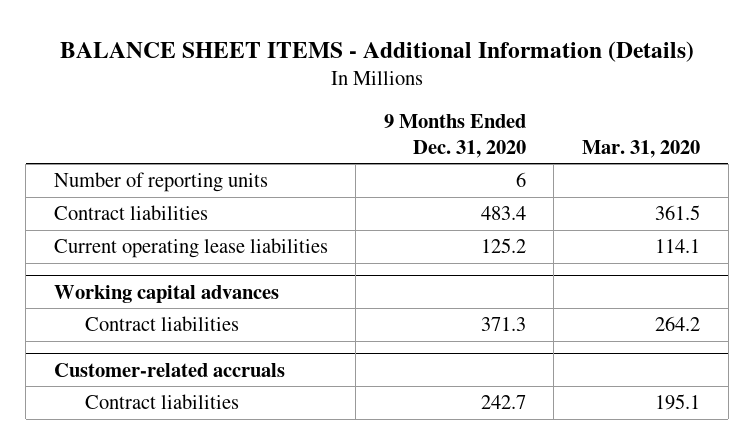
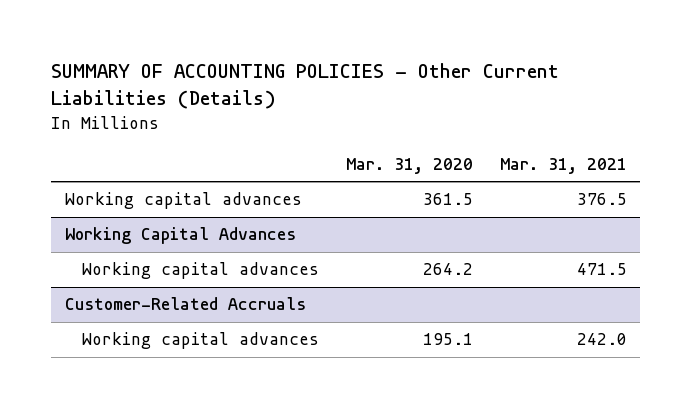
- BALANCE SHEET ITEMS - Additional Information (Details)
+ SUMMARY OF ACCOUNTING POLICIES - Other Current Liabilities (Details)
- | 9 Months Ended Dec. 31, 2020 | Mar. 31, 2020
+ | Mar. 31, 2020 | Mar. 31, 2021
- Number of reporting units | 6 |
- Contract liabilities | 483.4 | 361.5
- Current operating lease liabilities | 125.2 | 114.1
- Working capital advances
- Contract liabilities | 371.3 | 264.2
- Customer-related accruals
- Contract liabilities | 242.7 | 195.1
+ Working capital advances | 361.5 | 376.5
+ Working Capital Advances
+ Working capital advances | 264.2 | 471.5
+ Customer-Related Accruals
+ Working capital advances | 195.1 | 242.0

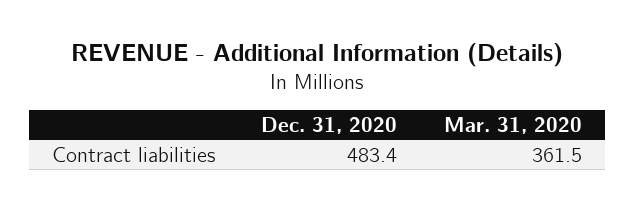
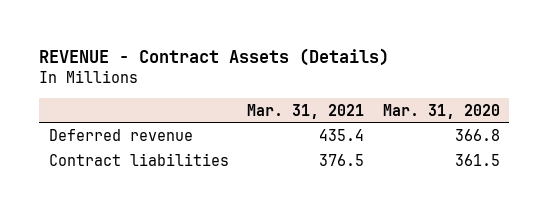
- REVENUE - Additional Information (Details)
+ REVENUE - Contract Assets (Details)
- | Dec. 31, 2020 | Mar. 31, 2020
+ | Mar. 31, 2021 | Mar. 31, 2020
+ Deferred revenue | 435.4 | 366.8

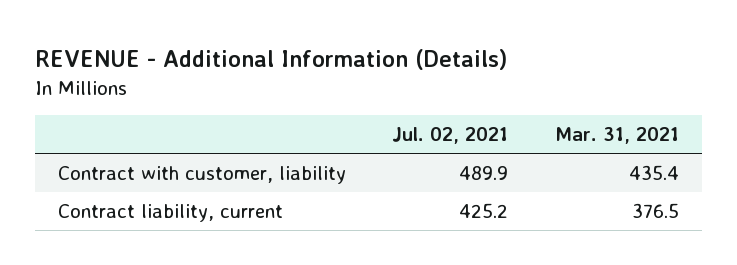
- REVENUE - Contract Assets (Details)
+ REVENUE - Additional Information (Details)
- | Mar. 31, 2021 | Mar. 31, 2020
+ | Jul. 02, 2021 | Mar. 31, 2021
- Deferred revenue | 435.4 | 366.8
- Contract liabilities | 376.5 | 361.5
+ Contract with customer, liability | 489.9 | 435.4
+ Contract liability, current | 425.2 | 376.5

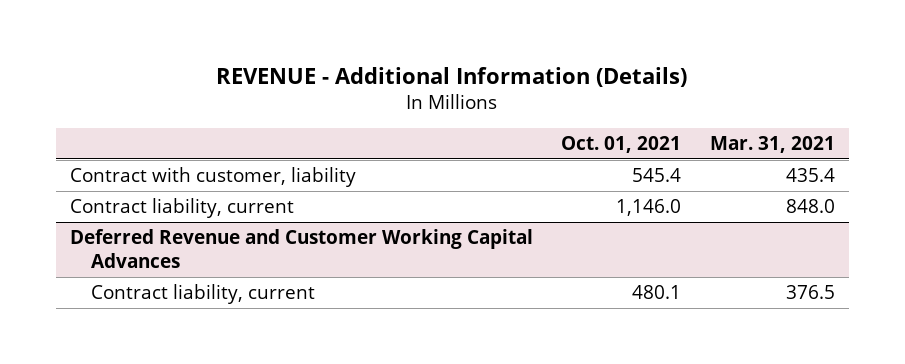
- | Jul. 02, 2021 | Mar. 31, 2021
+ | Oct. 01, 2021 | Mar. 31, 2021
+ Contract liability, current | 1,146.0 | 848.0
+ Deferred Revenue and Customer Working Capital Advances

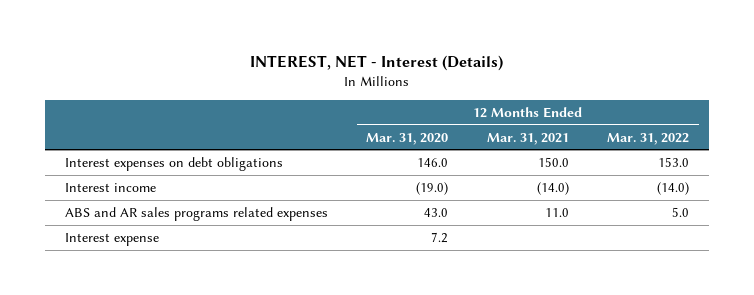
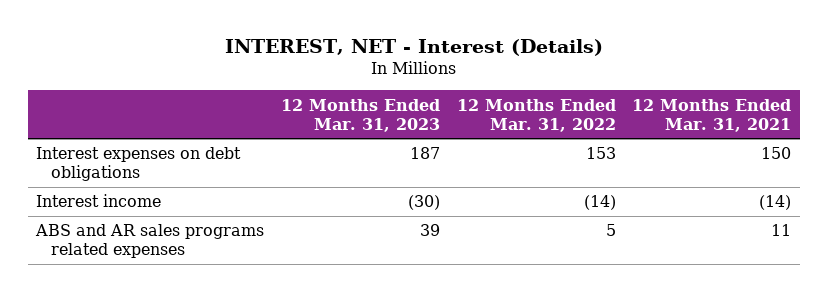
- | 12 Months Ended Mar. 31, 2020 | 12 Months Ended Mar. 31, 2021 | 12 Months Ended Mar. 31, 2022
+ | 12 Months Ended Mar. 31, 2023 | 12 Months Ended Mar. 31, 2022 | 12 Months Ended Mar. 31, 2021
- Interest expenses on debt obligations | 146.0 | 150.0 | 153.0
- Interest income | (19.0) | (14.0) | (14.0)
- ABS and AR sales programs related expenses | 43.0 | 11.0 | 5.0
- Interest expense | 7.2 | |
+ Interest expenses on debt obligations | 187 | 153 | 150
+ Interest income | (30) | (14) | (14)
+ ABS and AR sales programs related expenses | 39 | 5 | 11

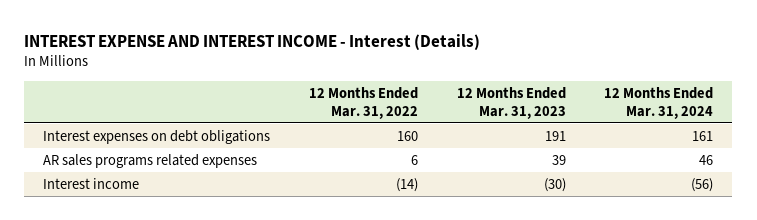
- INTEREST, NET - Interest (Details)
+ INTEREST EXPENSE AND INTEREST INCOME - Interest (Details)
- | 12 Months Ended Mar. 31, 2023 | 12 Months Ended Mar. 31, 2022 | 12 Months Ended Mar. 31, 2021
+ | 12 Months Ended Mar. 31, 2022 | 12 Months Ended Mar. 31, 2023 | 12 Months Ended Mar. 31, 2024
- Interest expenses on debt obligations | 187 | 153 | 150
+ Interest expenses on debt obligations | 160 | 191 | 161
+ AR sales programs related expenses | 6 | 39 | 46
- ABS and AR sales programs related expenses | 39 | 5 | 11

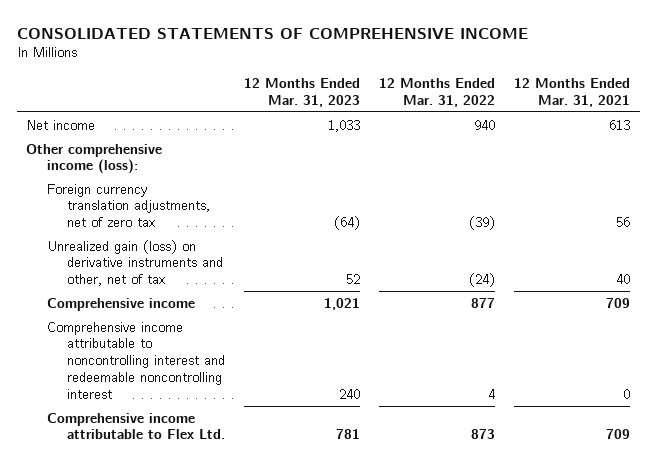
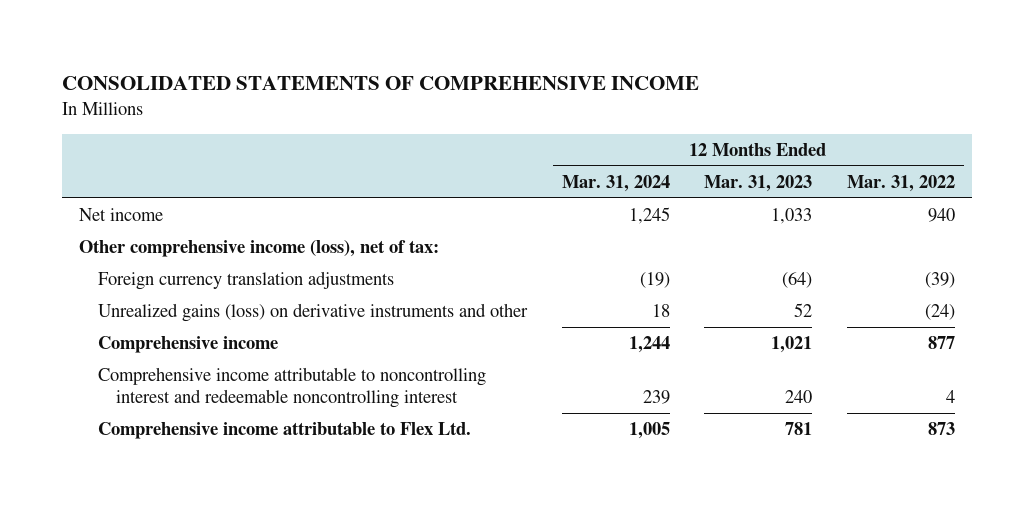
- | 12 Months Ended Mar. 31, 2023 | 12 Months Ended Mar. 31, 2022 | 12 Months Ended Mar. 31, 2021
+ | 12 Months Ended Mar. 31, 2024 | 12 Months Ended Mar. 31, 2023 | 12 Months Ended Mar. 31, 2022
- Other comprehensive income (loss):
- Foreign currency translation adjustments, net of zero tax | (64) | (39) | 56
- Unrealized gain (loss) on derivative instruments and other, net of tax | 52 | (24) | 40
+ Other comprehensive income (loss), net of tax:
+ Foreign currency translation adjustments | (19) | (64) | (39)
+ Unrealized gains (loss) on derivative instruments and other | 18 | 52 | (24)

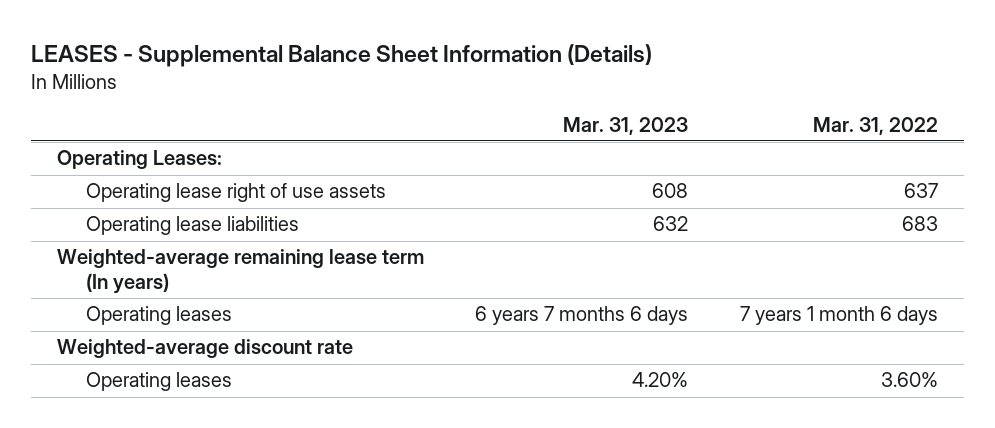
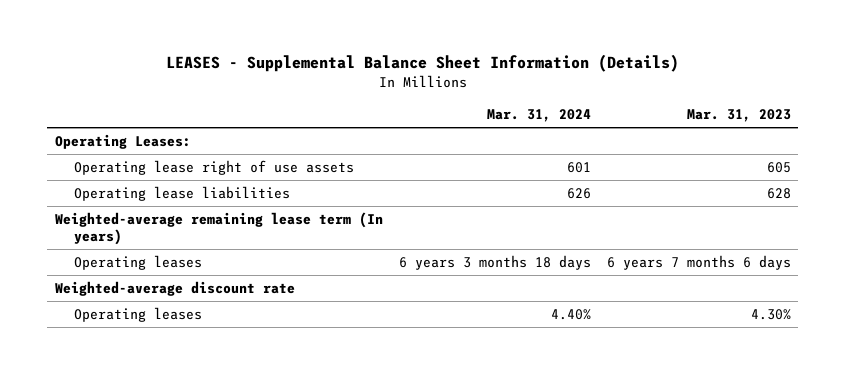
- | Mar. 31, 2023 | Mar. 31, 2022
+ | Mar. 31, 2024 | Mar. 31, 2023
- Operating lease right of use assets | 608 | 637
- Operating lease liabilities | 632 | 683
+ Operating lease right of use assets | 601 | 605
+ Operating lease liabilities | 626 | 628
- Operating leases | 4.20% | 3.60%
+ Operating leases | 4.40% | 4.30%

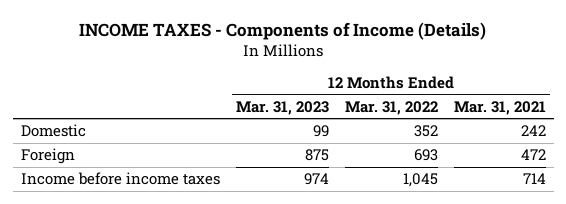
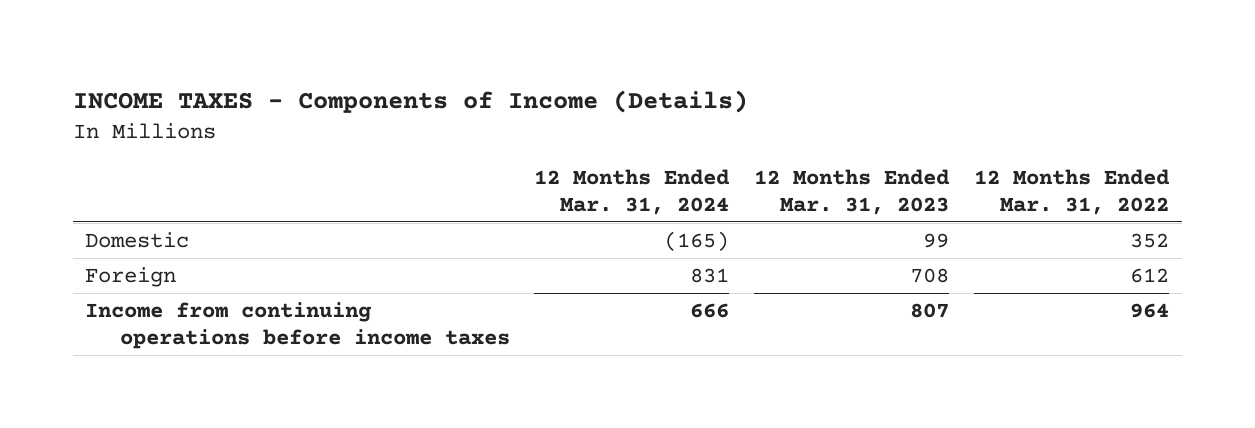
- | 12 Months Ended Mar. 31, 2023 | 12 Months Ended Mar. 31, 2022 | 12 Months Ended Mar. 31, 2021
+ | 12 Months Ended Mar. 31, 2024 | 12 Months Ended Mar. 31, 2023 | 12 Months Ended Mar. 31, 2022
- Foreign | 875 | 693 | 472
- Income before income taxes | 974 | 1,045 | 714
+ Foreign | 831 | 708 | 612
+ Income from continuing operations before income taxes | 666 | 807 | 964

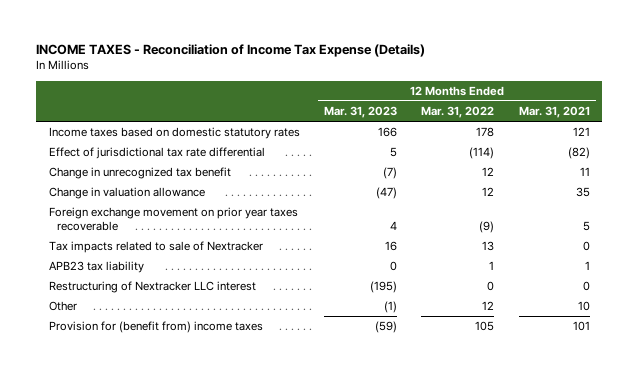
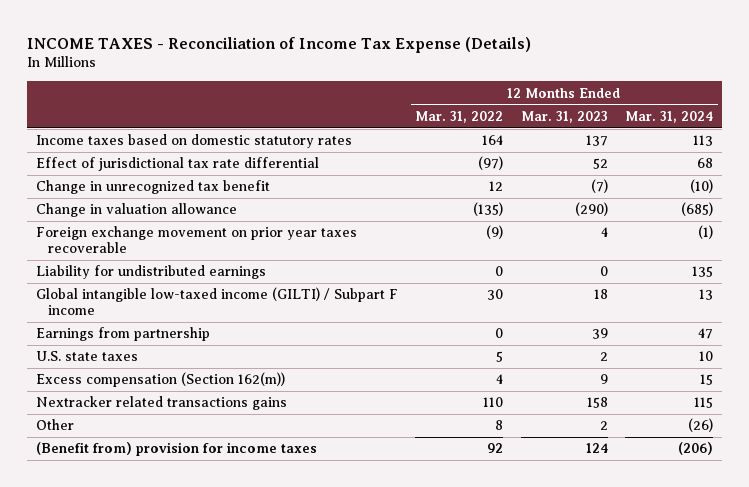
- | 12 Months Ended Mar. 31, 2023 | 12 Months Ended Mar. 31, 2022 | 12 Months Ended Mar. 31, 2021
+ | 12 Months Ended Mar. 31, 2022 | 12 Months Ended Mar. 31, 2023 | 12 Months Ended Mar. 31, 2024
- Income taxes based on domestic statutory rates | 166 | 178 | 121
- Effect of jurisdictional tax rate differential | 5 | (114) | (82)
+ Income taxes based on domestic statutory rates | 164 | 137 | 113
+ Effect of jurisdictional tax rate differential | (97) | 52 | 68
- Change in valuation allowance | (47) | 12 | 35
+ Change in valuation allowance | (135) | (290) | (685)
- Tax impacts related to sale of Nextracker | 16 | 13 | 0
- APB23 tax liability | 0 | 1 | 1
- Restructuring of Nextracker LLC interest | (195) | 0 | 0
- Other | (1) | 12 | 10
- Provision for (benefit from) income taxes | (59) | 105 | 101
+ Liability for undistributed earnings | 0 | 0 | 135
+ Global intangible low-taxed income (GILTI) / Subpart F income | 30 | 18 | 13
+ Earnings from partnership | 0 | 39 | 47
+ U.S. state taxes | 5 | 2 | 10
+ Excess compensation (Section 162(m)) | 4 | 9 | 15
+ Nextracker related transactions gains | 110 | 158 | 115
+ Other | 8 | 2 | (26)
+ (Benefit from) provision for income taxes | 92 | 124 | (206)

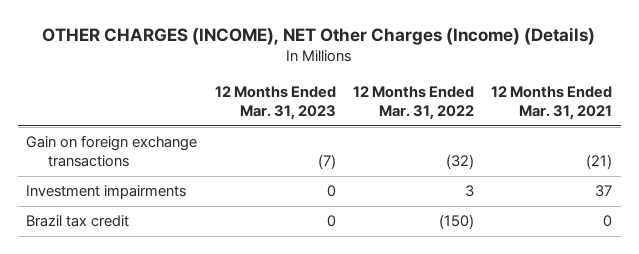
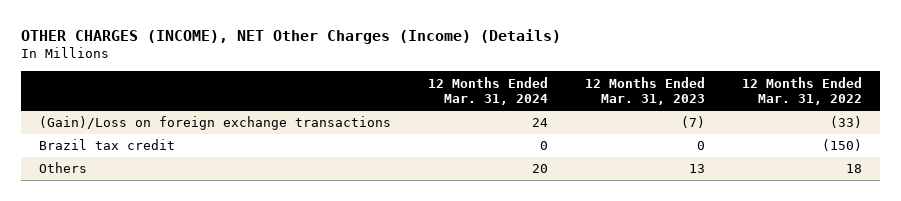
- | 12 Months Ended Mar. 31, 2023 | 12 Months Ended Mar. 31, 2022 | 12 Months Ended Mar. 31, 2021
+ | 12 Months Ended Mar. 31, 2024 | 12 Months Ended Mar. 31, 2023 | 12 Months Ended Mar. 31, 2022
- Gain on foreign exchange transactions | (7) | (32) | (21)
- Investment impairments | 0 | 3 | 37
+ (Gain)/Loss on foreign exchange transactions | 24 | (7) | (33)
+ Others | 20 | 13 | 18

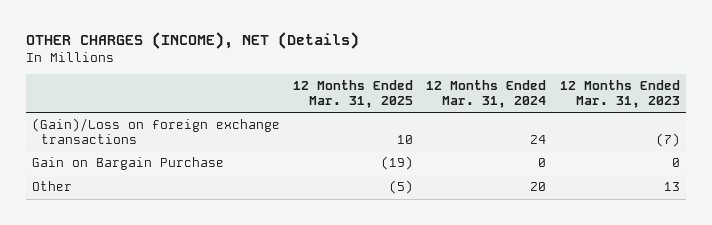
- OTHER CHARGES (INCOME), NET Other Charges (Income) (Details)
+ OTHER CHARGES (INCOME), NET (Details)
- | 12 Months Ended Mar. 31, 2024 | 12 Months Ended Mar. 31, 2023 | 12 Months Ended Mar. 31, 2022
+ | 12 Months Ended Mar. 31, 2025 | 12 Months Ended Mar. 31, 2024 | 12 Months Ended Mar. 31, 2023
- Brazil tax credit | 0 | 0 | (150)
- Others | 20 | 13 | 18
+ Gain on Bargain Purchase | (19) | 0 | 0
+ Other | (5) | 20 | 13

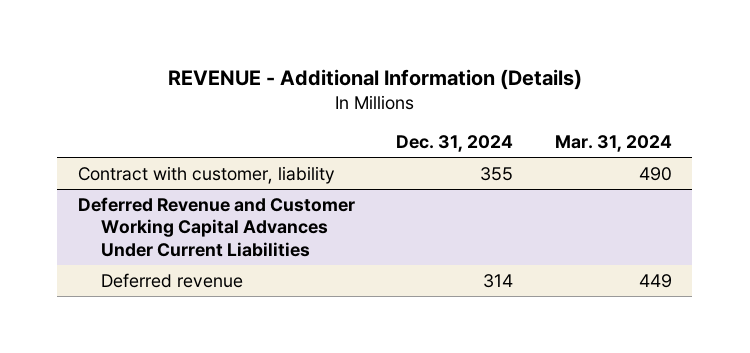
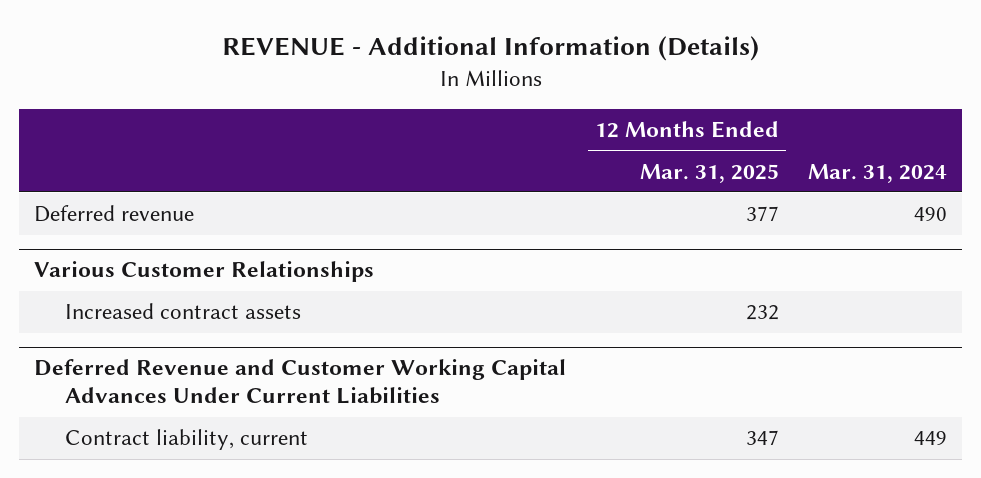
- | Dec. 31, 2024 | Mar. 31, 2024
+ | 12 Months Ended Mar. 31, 2025 | Mar. 31, 2024
- Contract with customer, liability | 355 | 490
+ Deferred revenue | 377 | 490
+ Various Customer Relationships
+ Increased contract assets | 232 |
@ Deferred Revenue and Customer Working Capital Advances Under Current Liabilities
- Deferred revenue | 314 | 449
+ Contract liability, current | 347 | 449

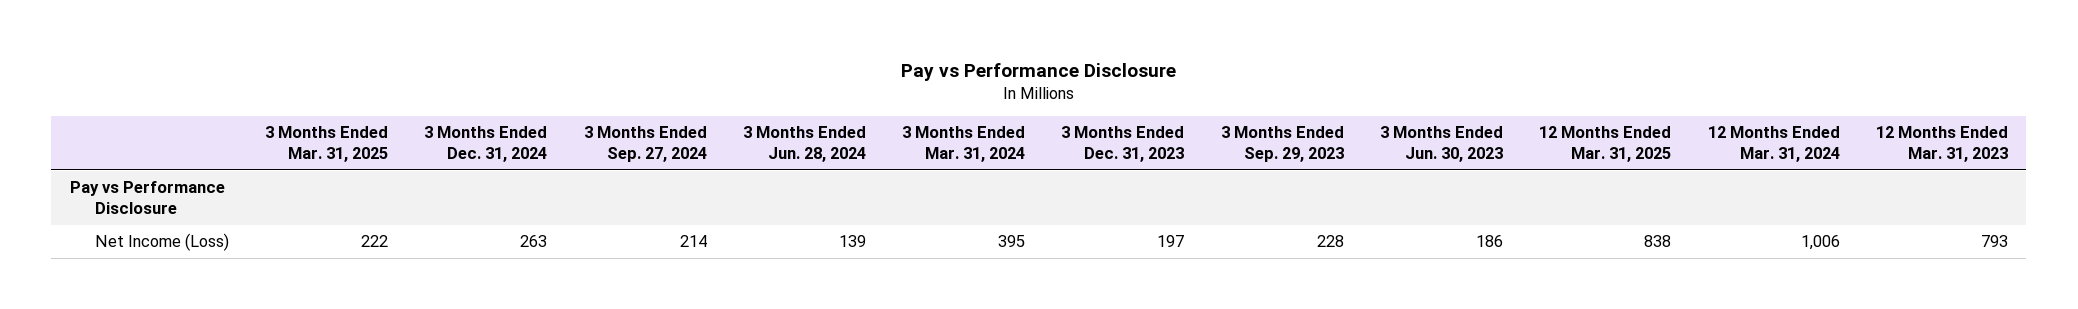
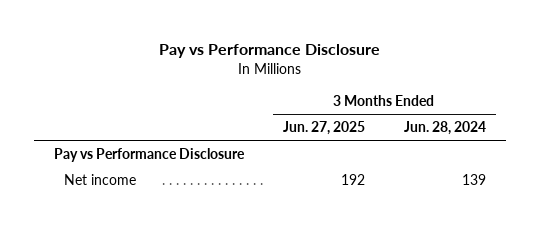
- | 3 Months Ended Mar. 31, 2025 | 3 Months Ended Dec. 31, 2024 | 3 Months Ended Sep. 27, 2024 | 3 Months Ended Jun. 28, 2024 | 3 Months Ended Mar. 31, 2024 | 3 Months Ended Dec. 31, 2023 | 3 Months Ended Sep. 29, 2023 | 3 Months Ended Jun. 30, 2023 | 12 Months Ended Mar. 31, 2025 | 12 Months Ended Mar. 31, 2024 | 12 Months Ended Mar. 31, 2023
+ | 3 Months Ended Jun. 27, 2025 | 3 Months Ended Jun. 28, 2024
- Net Income (Loss) | 222 | 263 | 214 | 139 | 395 | 197 | 228 | 186 | 838 | 1,006 | 793
+ Net income | 192 | 139

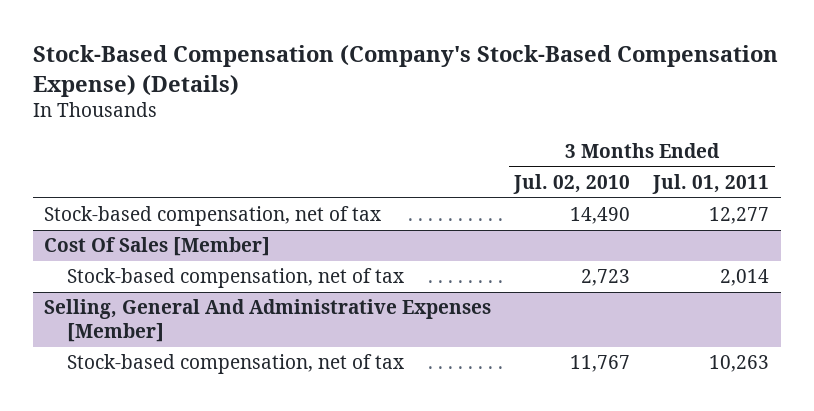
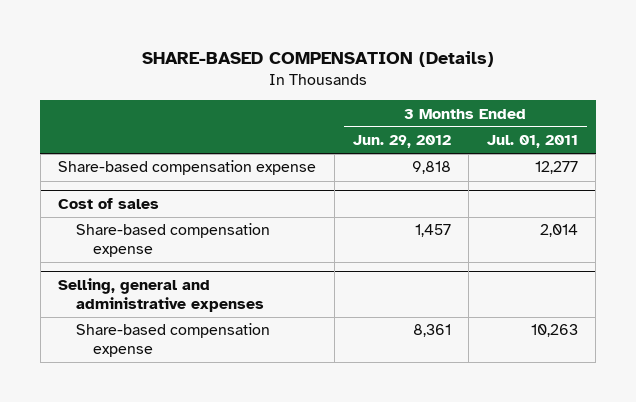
- Stock-Based Compensation (Company's Stock-Based Compensation Expense) (Details)
+ SHARE-BASED COMPENSATION (Details)
- | 3 Months Ended Jul. 02, 2010 | 3 Months Ended Jul. 01, 2011
+ | 3 Months Ended Jun. 29, 2012 | 3 Months Ended Jul. 01, 2011
- Stock-based compensation, net of tax | 14,490 | 12,277
- Cost Of Sales [Member]
- Stock-based compensation, net of tax | 2,723 | 2,014
- Selling, General And Administrative Expenses [Member]
- Stock-based compensation, net of tax | 11,767 | 10,263
+ Share-based compensation expense | 9,818 | 12,277
+ Cost of sales
+ Share-based compensation expense | 1,457 | 2,014
+ Selling, general and administrative expenses
+ Share-based compensation expense | 8,361 | 10,263

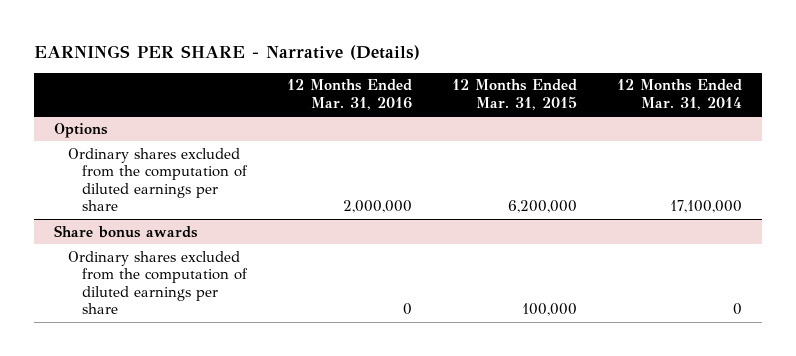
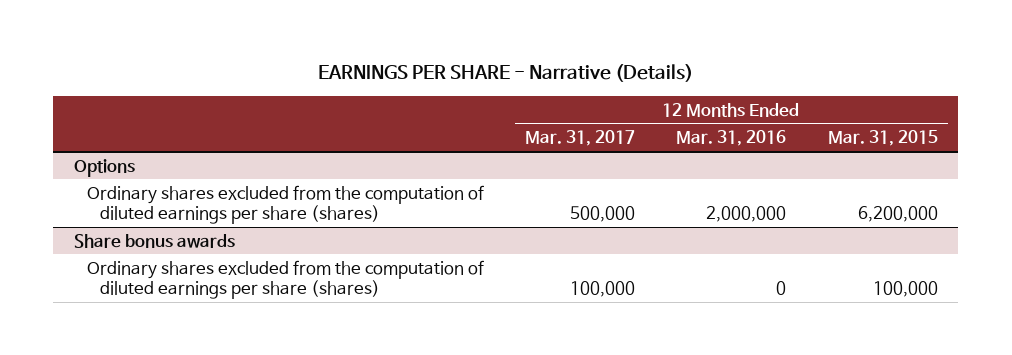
- | 12 Months Ended Mar. 31, 2016 | 12 Months Ended Mar. 31, 2015 | 12 Months Ended Mar. 31, 2014
+ | 12 Months Ended Mar. 31, 2017 | 12 Months Ended Mar. 31, 2016 | 12 Months Ended Mar. 31, 2015
@ Options
- Ordinary shares excluded from the computation of diluted earnings per share | 2,000,000 | 6,200,000 | 17,100,000
+ Ordinary shares excluded from the computation of diluted earnings per share (shares) | 500,000 | 2,000,000 | 6,200,000
@ Share bonus awards
- Ordinary shares excluded from the computation of diluted earnings per share | 0 | 100,000 | 0
+ Ordinary shares excluded from the computation of diluted earnings per share (shares) | 100,000 | 0 | 100,000

